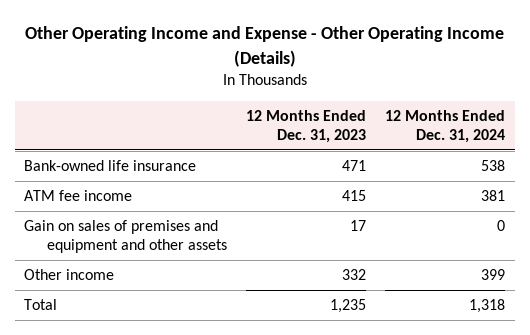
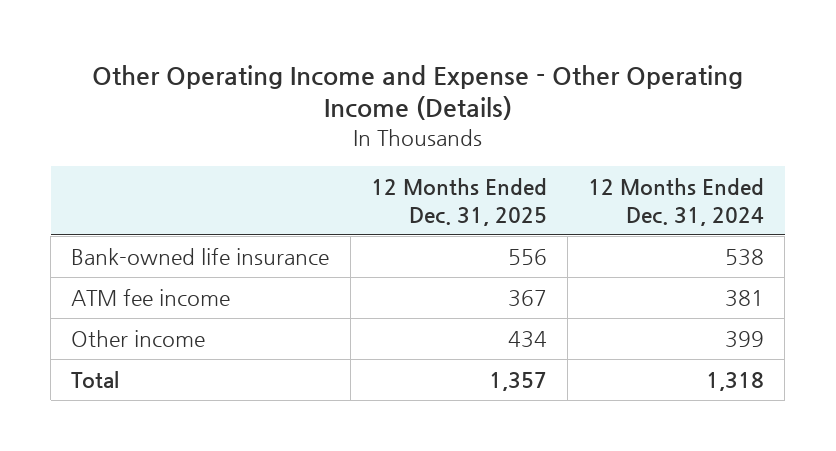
- | 12 Months Ended Dec. 31, 2023 | 12 Months Ended Dec. 31, 2024
+ | 12 Months Ended Dec. 31, 2025 | 12 Months Ended Dec. 31, 2024
- Gain on sales of premises and equipment and other assets | 17 | 0

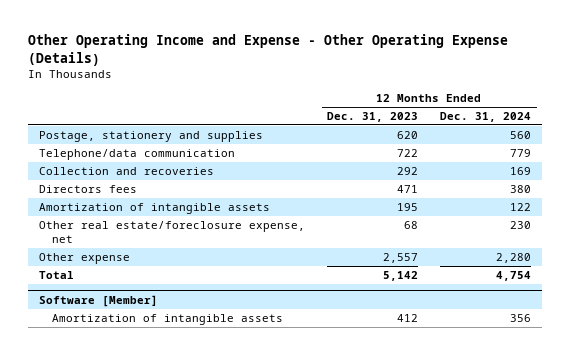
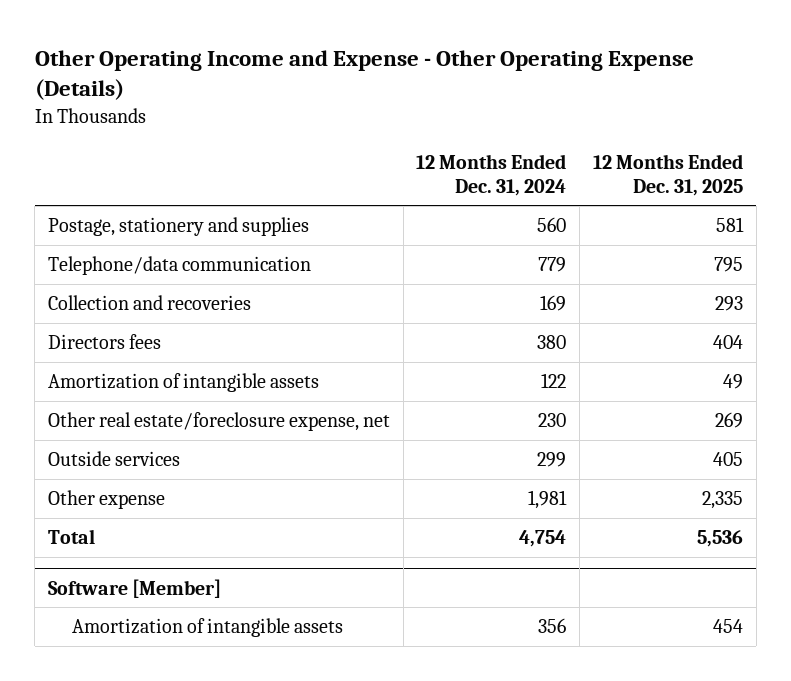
- | 12 Months Ended Dec. 31, 2023 | 12 Months Ended Dec. 31, 2024
+ | 12 Months Ended Dec. 31, 2024 | 12 Months Ended Dec. 31, 2025
- Other expense | 2,557 | 2,280
+ Outside services | 299 | 405
+ Other expense | 1,981 | 2,335

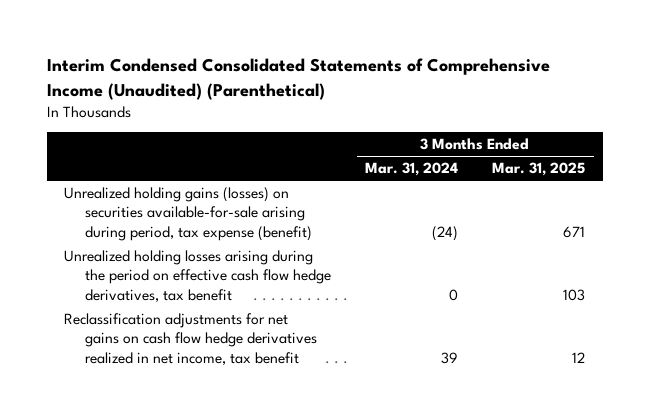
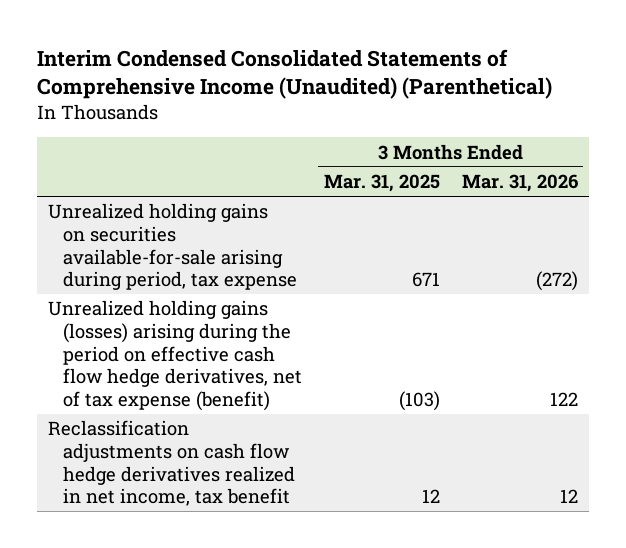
- | 3 Months Ended Mar. 31, 2024 | 3 Months Ended Mar. 31, 2025
+ | 3 Months Ended Mar. 31, 2025 | 3 Months Ended Mar. 31, 2026
- Unrealized holding gains (losses) on securities available-for-sale arising during period, tax expense (benefit) | (24) | 671
- Unrealized holding losses arising during the period on effective cash flow hedge derivatives, tax benefit | 0 | 103
- Reclassification adjustments for net gains on cash flow hedge derivatives realized in net income, tax benefit | 39 | 12
+ Unrealized holding gains on securities available-for-sale arising during period, tax expense | 671 | (272)
+ Unrealized holding gains (losses) arising during the period on effective cash flow hedge derivatives, net of tax expense (benefit) | (103) | 122
+ Reclassification adjustments on cash flow hedge derivatives realized in net income, tax benefit | 12 | 12

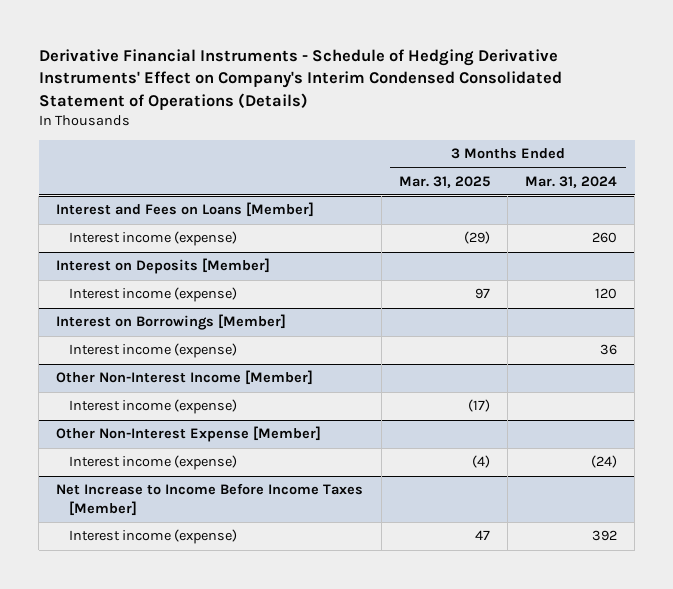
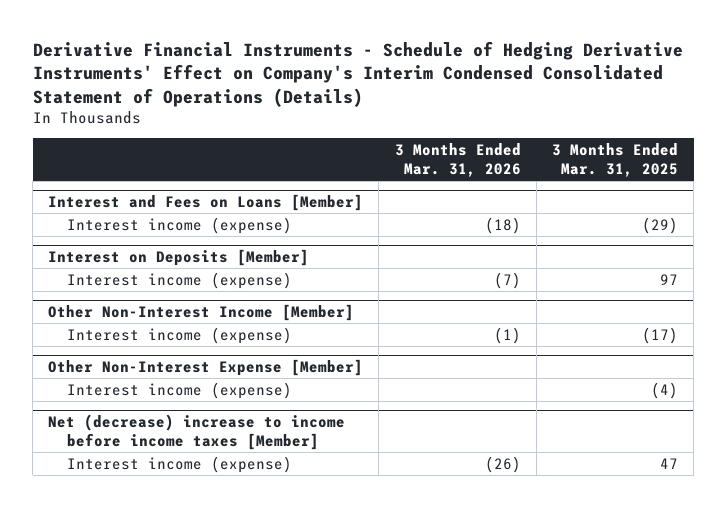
- | 3 Months Ended Mar. 31, 2025 | 3 Months Ended Mar. 31, 2024
+ | 3 Months Ended Mar. 31, 2026 | 3 Months Ended Mar. 31, 2025
- Interest on Borrowings [Member]
- Interest income (expense) | | 36
- Net Increase to Income Before Income Taxes [Member]
+ Net (decrease) increase to income before income taxes [Member]

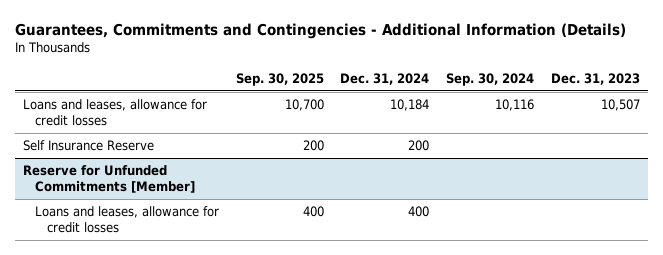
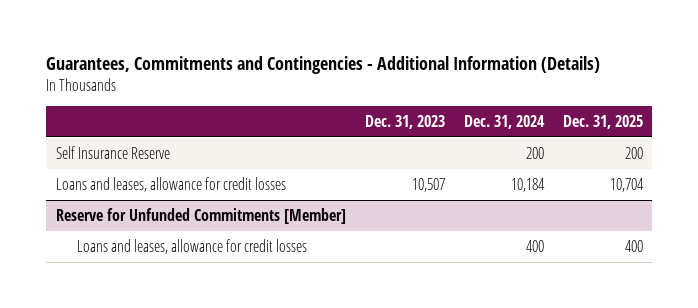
- | Sep. 30, 2025 | Dec. 31, 2024 | Sep. 30, 2024 | Dec. 31, 2023
+ | Dec. 31, 2023 | Dec. 31, 2024 | Dec. 31, 2025
moved down: Loans and leases, allowance for credit losses | 10,507 | 10,184 | 10,704

